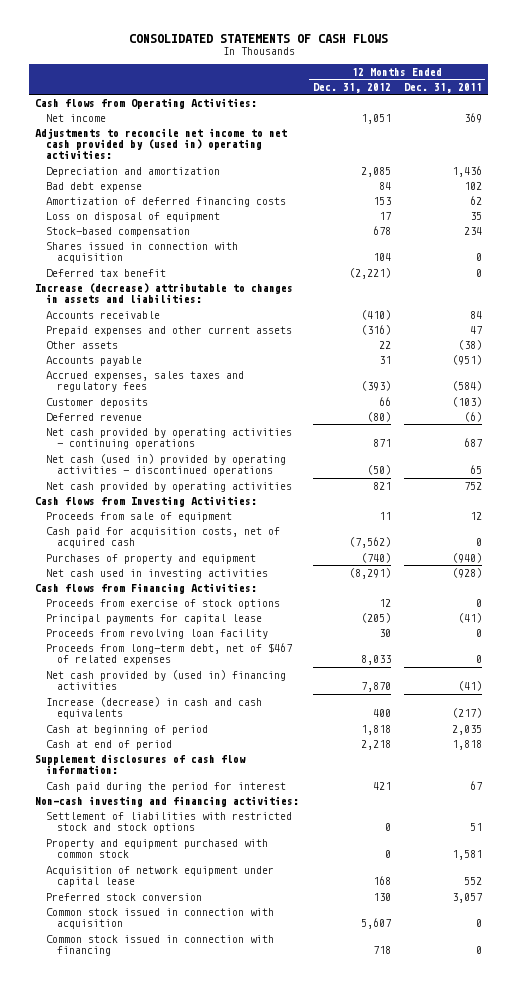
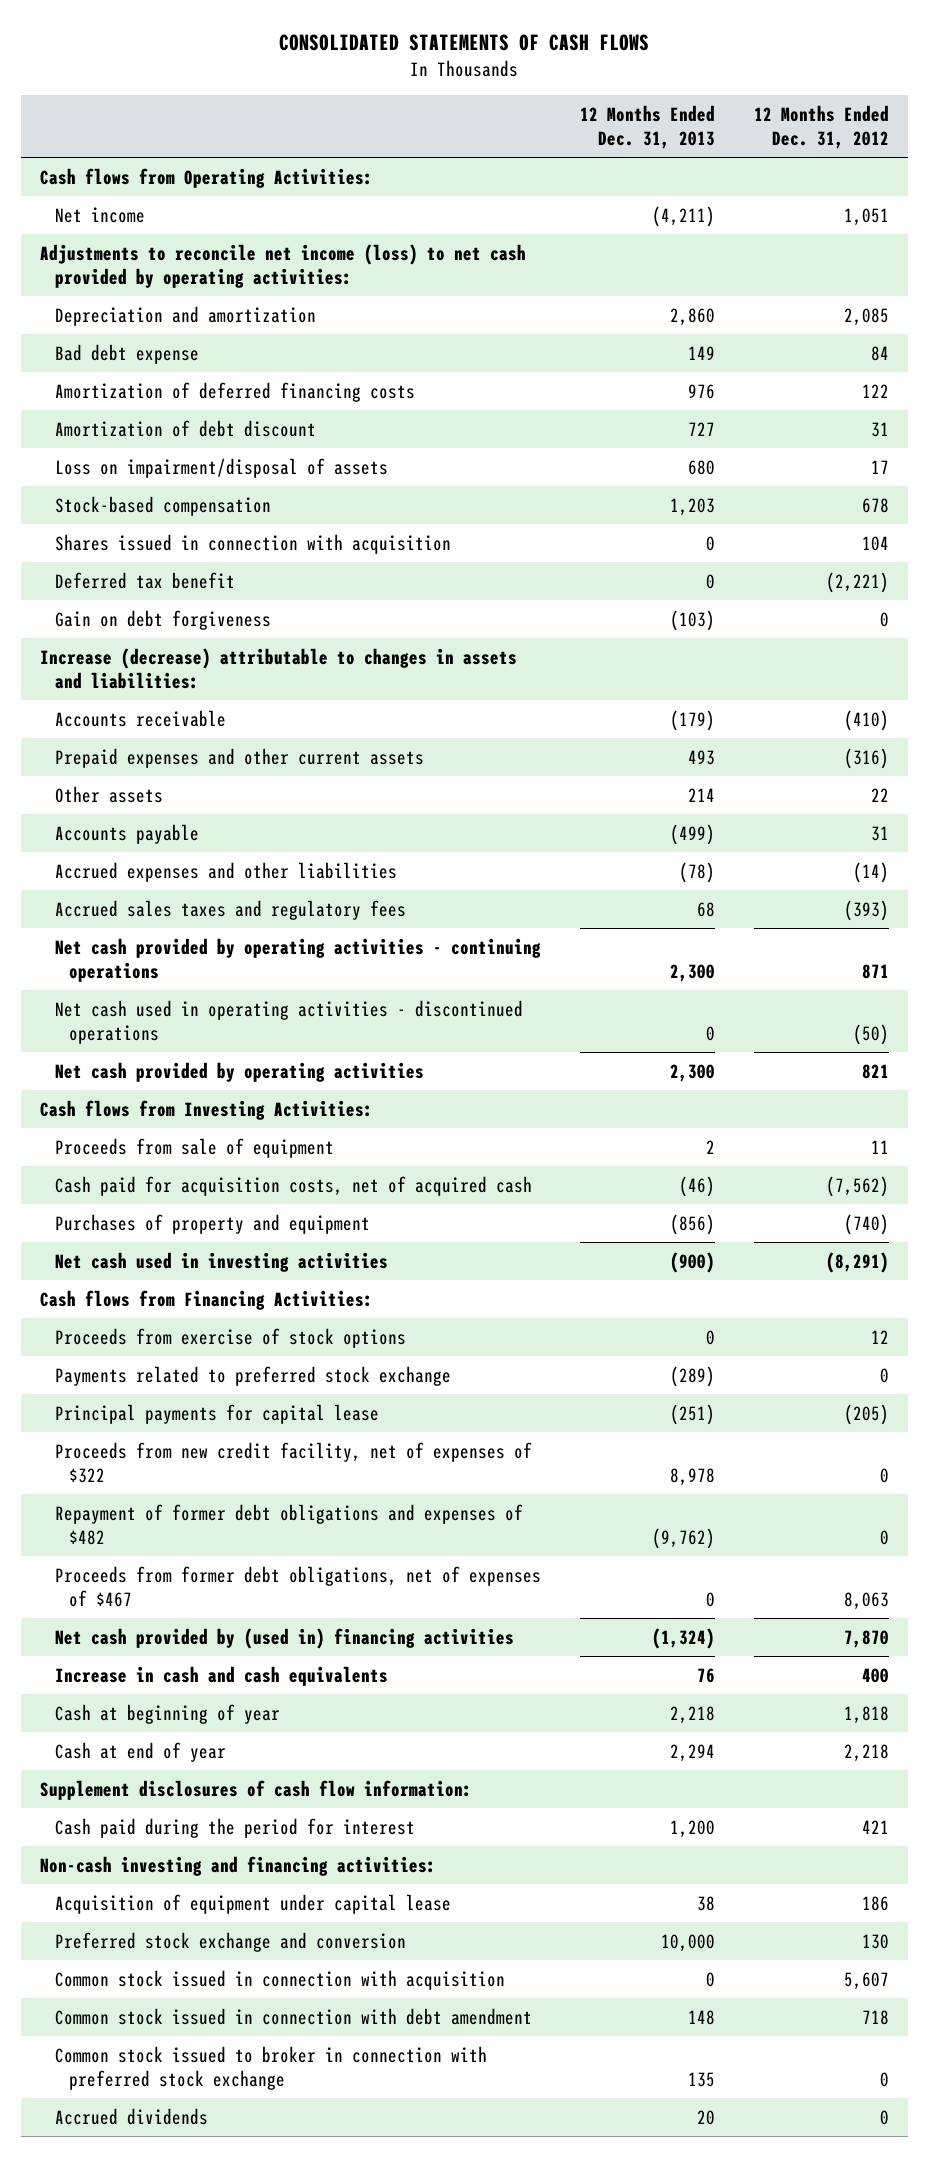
- | 12 Months Ended Dec. 31, 2012 | 12 Months Ended Dec. 31, 2011
+ | 12 Months Ended Dec. 31, 2013 | 12 Months Ended Dec. 31, 2012
- Adjustments to reconcile net income to net cash provided by (used in) operating activities:
+ Adjustments to reconcile net income (loss) to net cash provided by operating activities:
- Amortization of deferred financing costs | 153 | 62
- Loss on disposal of equipment | 17 | 35
+ Amortization of deferred financing costs | 976 | 122
+ Amortization of debt discount | 727 | 31
+ Loss on impairment/disposal of assets | 680 | 17
+ Gain on debt forgiveness | (103) | 0
- Accrued expenses, sales taxes and regulatory fees | (393) | (584)
- Customer deposits | 66 | (103)
- Deferred revenue | (80) | (6)
+ Accrued expenses and other liabilities | (78) | (14)
+ Accrued sales taxes and regulatory fees | 68 | (393)
- Net cash (used in) provided by operating activities - discontinued operations | (50) | 65
+ Net cash used in operating activities - discontinued operations | 0 | (50)
+ Payments related to preferred stock exchange | (289) | 0
- Proceeds from revolving loan facility | 30 | 0
- Proceeds from long-term debt, net of $467 of related expenses | 8,033 | 0
+ Proceeds from new credit facility, net of expenses of $322 | 8,978 | 0
+ Repayment of former debt obligations and expenses of $482 | (9,762) | 0
+ Proceeds from former debt obligations, net of expenses of $467 | 0 | 8,063
- Increase (decrease) in cash and cash equivalents | 400 | (217)
- Cash at beginning of period | 1,818 | 2,035
- Cash at end of period | 2,218 | 1,818
+ Increase in cash and cash equivalents | 76 | 400
+ Cash at beginning of year | 2,218 | 1,818
+ Cash at end of year | 2,294 | 2,218
- Settlement of liabilities with restricted stock and stock options | 0 | 51
- Property and equipment purchased with common stock | 0 | 1,581
- Acquisition of network equipment under capital lease | 168 | 552
- Preferred stock conversion | 130 | 3,057
+ Acquisition of equipment under capital lease | 38 | 186
+ Preferred stock exchange and conversion | 10,000 | 130
- Common stock issued in connection with financing | 718 | 0
+ Common stock issued in connection with debt amendment | 148 | 718
+ Common stock issued to broker in connection with preferred stock exchange | 135 | 0
+ Accrued dividends | 20 | 0

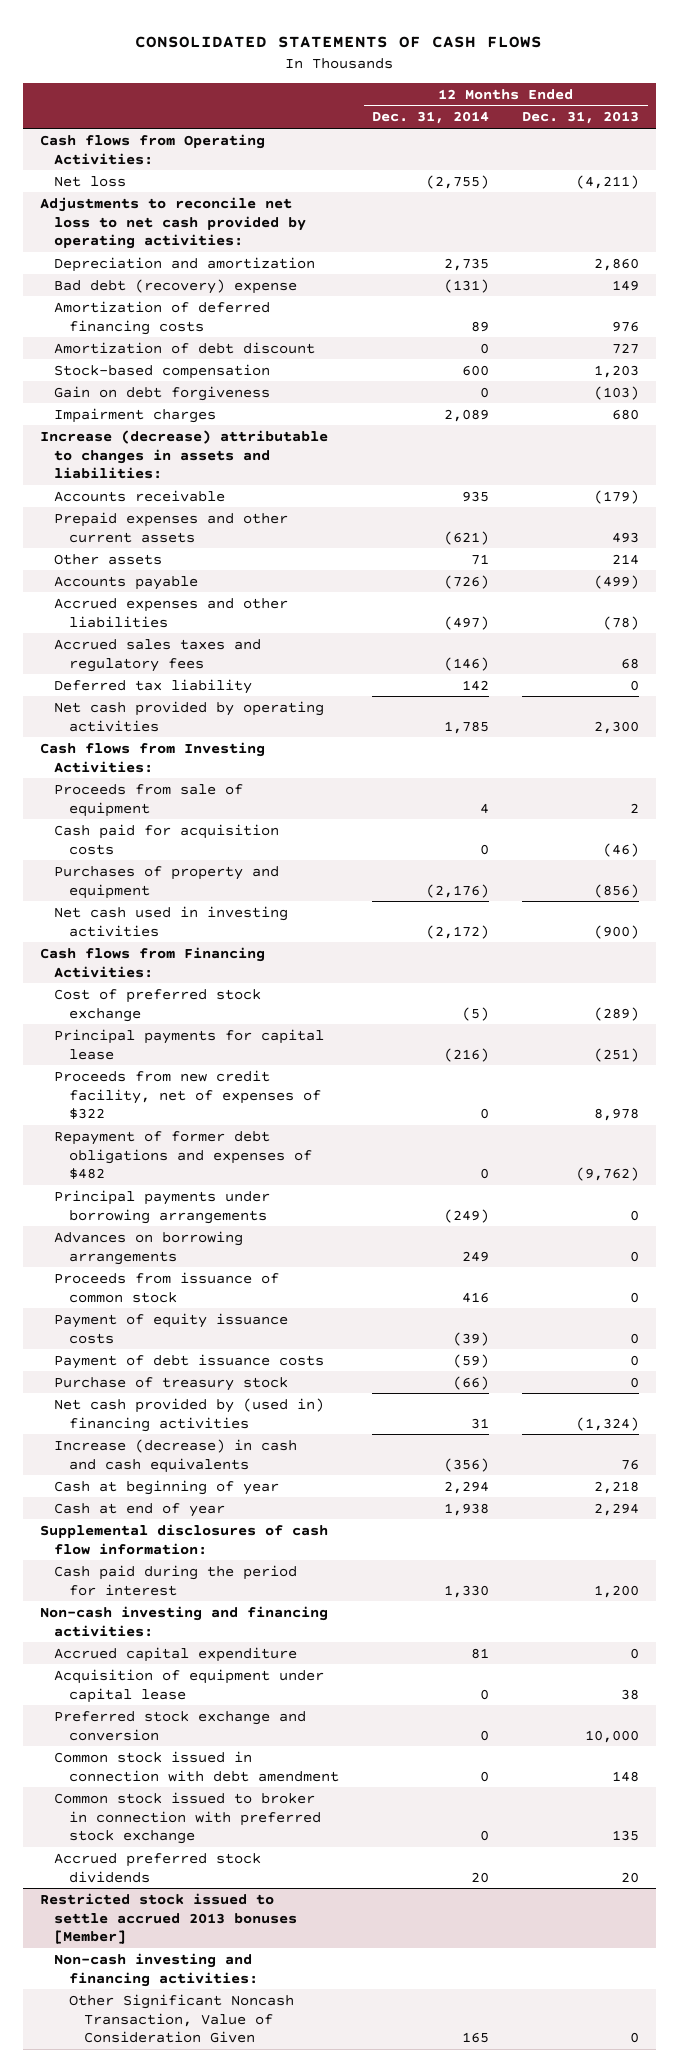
- | 12 Months Ended Dec. 31, 2013 | 12 Months Ended Dec. 31, 2012
+ | 12 Months Ended Dec. 31, 2014 | 12 Months Ended Dec. 31, 2013
- Net income | (4,211) | 1,051
- Adjustments to reconcile net income (loss) to net cash provided by operating activities:
+ Net loss | (2,755) | (4,211)
+ Adjustments to reconcile net loss to net cash provided by operating activities:
- Bad debt expense | 149 | 84
+ Bad debt (recovery) expense | (131) | 149
- Loss on impairment/disposal of assets | 680 | 17
- Shares issued in connection with acquisition | 0 | 104
- Deferred tax benefit | 0 | (2,221)
+ Impairment charges | 2,089 | 680
- Net cash provided by operating activities - continuing operations | 2,300 | 871
- Net cash used in operating activities - discontinued operations | 0 | (50)
+ Deferred tax liability | 142 | 0
- Cash paid for acquisition costs, net of acquired cash | (46) | (7,562)
+ Cash paid for acquisition costs | 0 | (46)
- Proceeds from exercise of stock options | 0 | 12
- Payments related to preferred stock exchange | (289) | 0
+ Cost of preferred stock exchange | (5) | (289)
- Proceeds from former debt obligations, net of expenses of $467 | 0 | 8,063
+ Principal payments under borrowing arrangements | (249) | 0
+ Advances on borrowing arrangements | 249 | 0
+ Proceeds from issuance of common stock | 416 | 0
+ Payment of equity issuance costs | (39) | 0
+ Payment of debt issuance costs | (59) | 0
+ Purchase of treasury stock | (66) | 0
- Increase in cash and cash equivalents | 76 | 400
+ Increase (decrease) in cash and cash equivalents | (356) | 76
- Supplement disclosures of cash flow information:
+ Supplemental disclosures of cash flow information:
+ Accrued capital expenditure | 81 | 0
- Common stock issued in connection with acquisition | 0 | 5,607
- Accrued dividends | 20 | 0
+ Accrued preferred stock dividends | 20 | 20
+ Restricted stock issued to settle accrued 2013 bonuses [Member]
+ Non-cash investing and financing activities:
+ Other Significant Noncash Transaction, Value of Consideration Given | 165 | 0

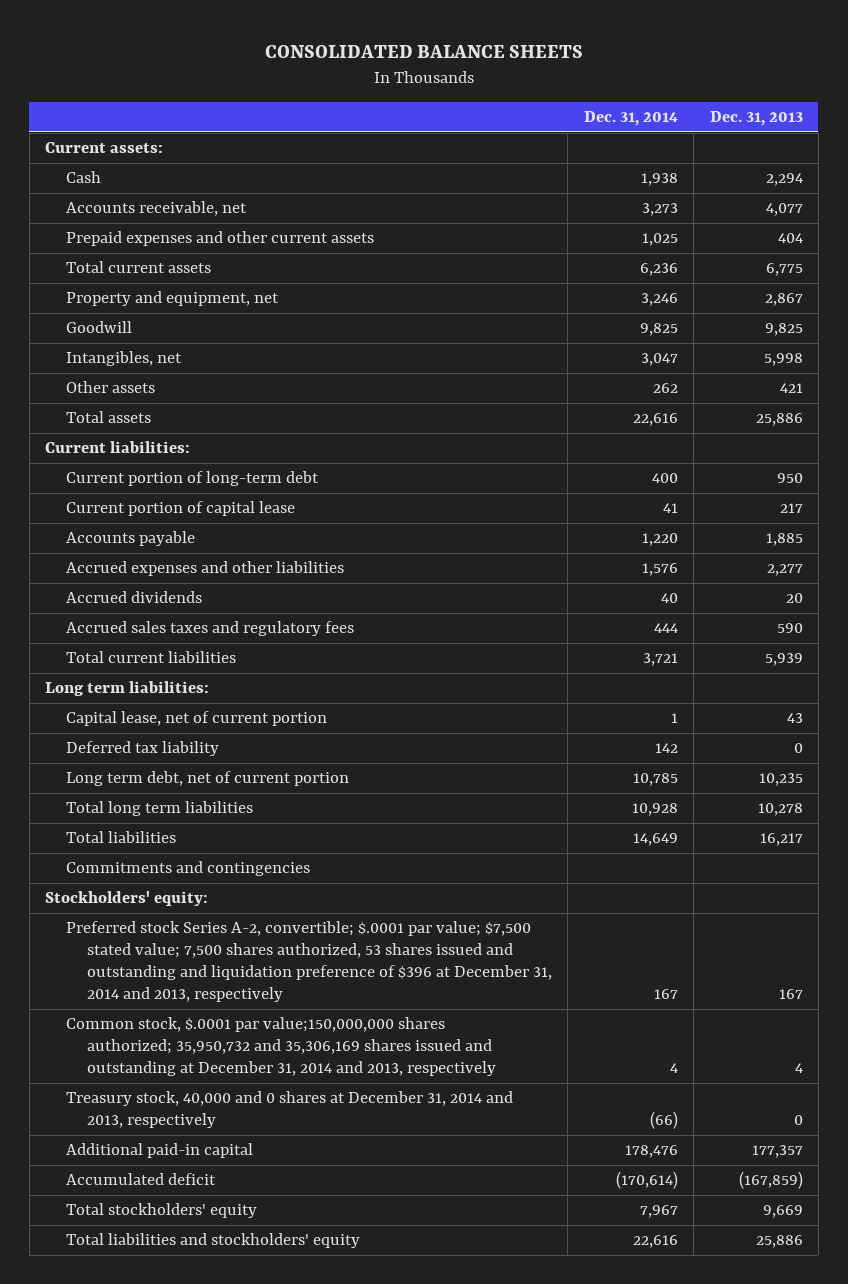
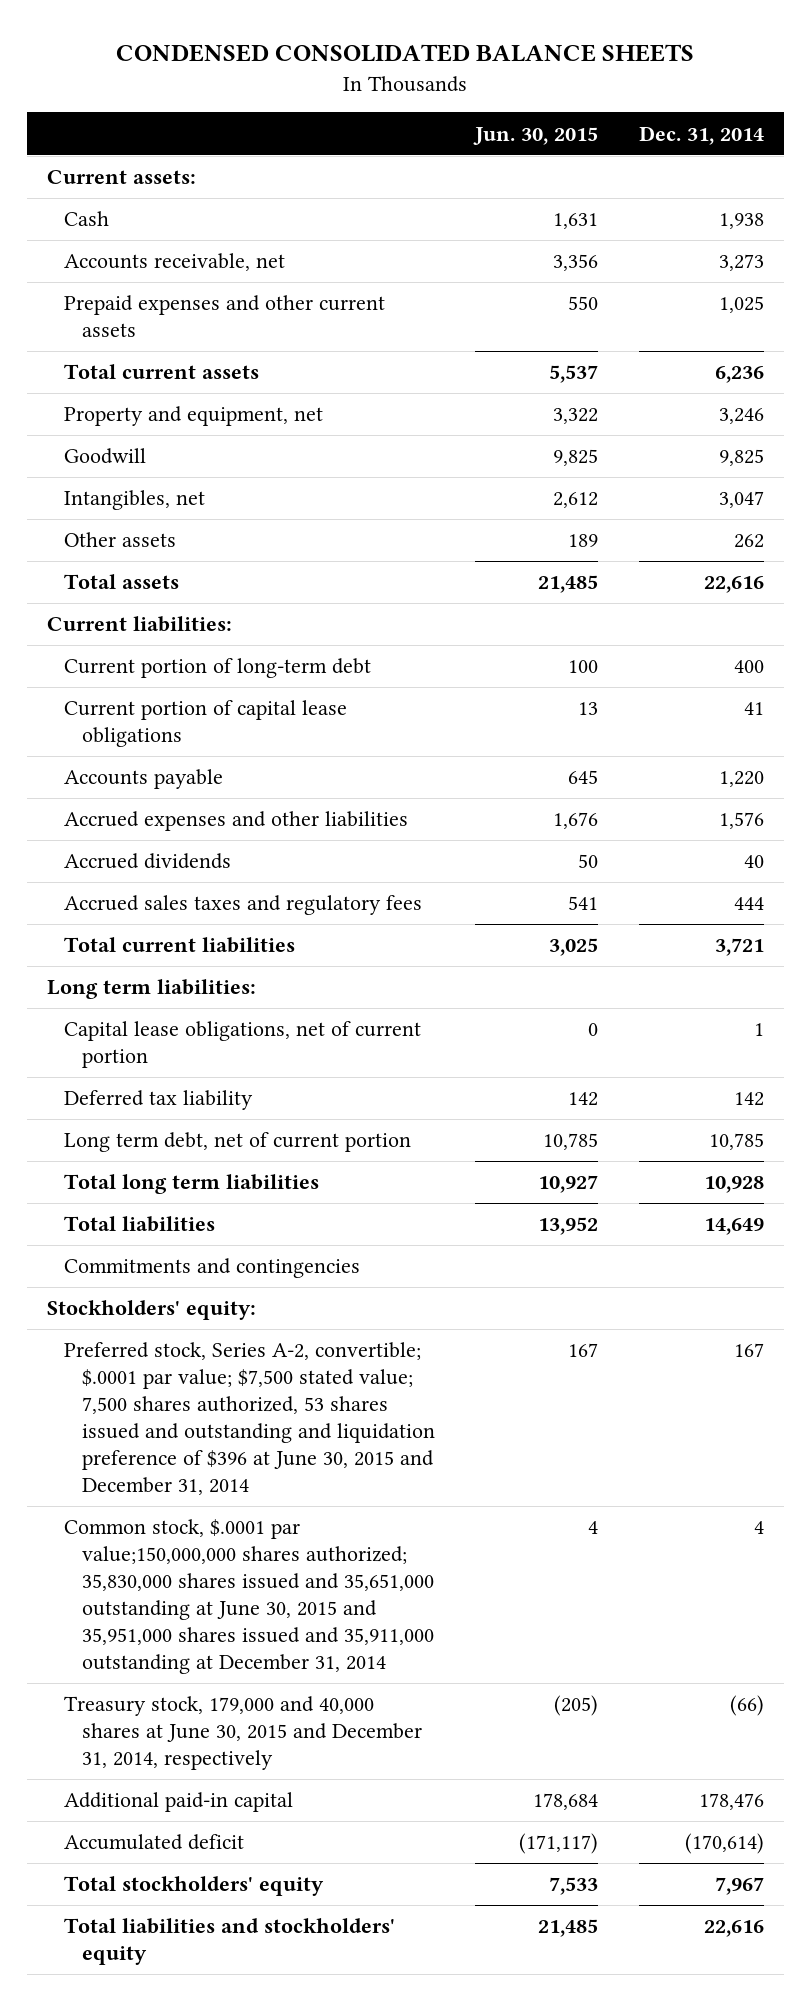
- CONSOLIDATED BALANCE SHEETS
+ CONDENSED CONSOLIDATED BALANCE SHEETS
- | Dec. 31, 2014 | Dec. 31, 2013
+ | Jun. 30, 2015 | Dec. 31, 2014
- Current portion of capital lease | 41 | 217
+ Current portion of capital lease obligations | 13 | 41
- Capital lease, net of current portion | 1 | 43
+ Capital lease obligations, net of current portion | 0 | 1
- Preferred stock Series A-2, convertible; $.0001 par value; $7,500 stated value; 7,500 shares authorized, 53 shares issued and outstanding and liquidation preference of $396 at December 31, 2014 and 2013, respectively | 167 | 167
- Common stock, $.0001 par value;150,000,000 shares authorized; 35,950,732 and 35,306,169 shares issued and outstanding at December 31, 2014 and 2013, respectively | 4 | 4
- Treasury stock, 40,000 and 0 shares at December 31, 2014 and 2013, respectively | (66) | 0
+ Preferred stock, Series A-2, convertible; $.0001 par value; $7,500 stated value; 7,500 shares authorized, 53 shares issued and outstanding and liquidation preference of $396 at June 30, 2015 and December 31, 2014 | 167 | 167
+ Common stock, $.0001 par value;150,000,000 shares authorized; 35,830,000 shares issued and 35,651,000 outstanding at June 30, 2015 and 35,951,000 shares issued and 35,911,000 outstanding at December 31, 2014 | 4 | 4
+ Treasury stock, 179,000 and 40,000 shares at June 30, 2015 and December 31, 2014, respectively | (205) | (66)

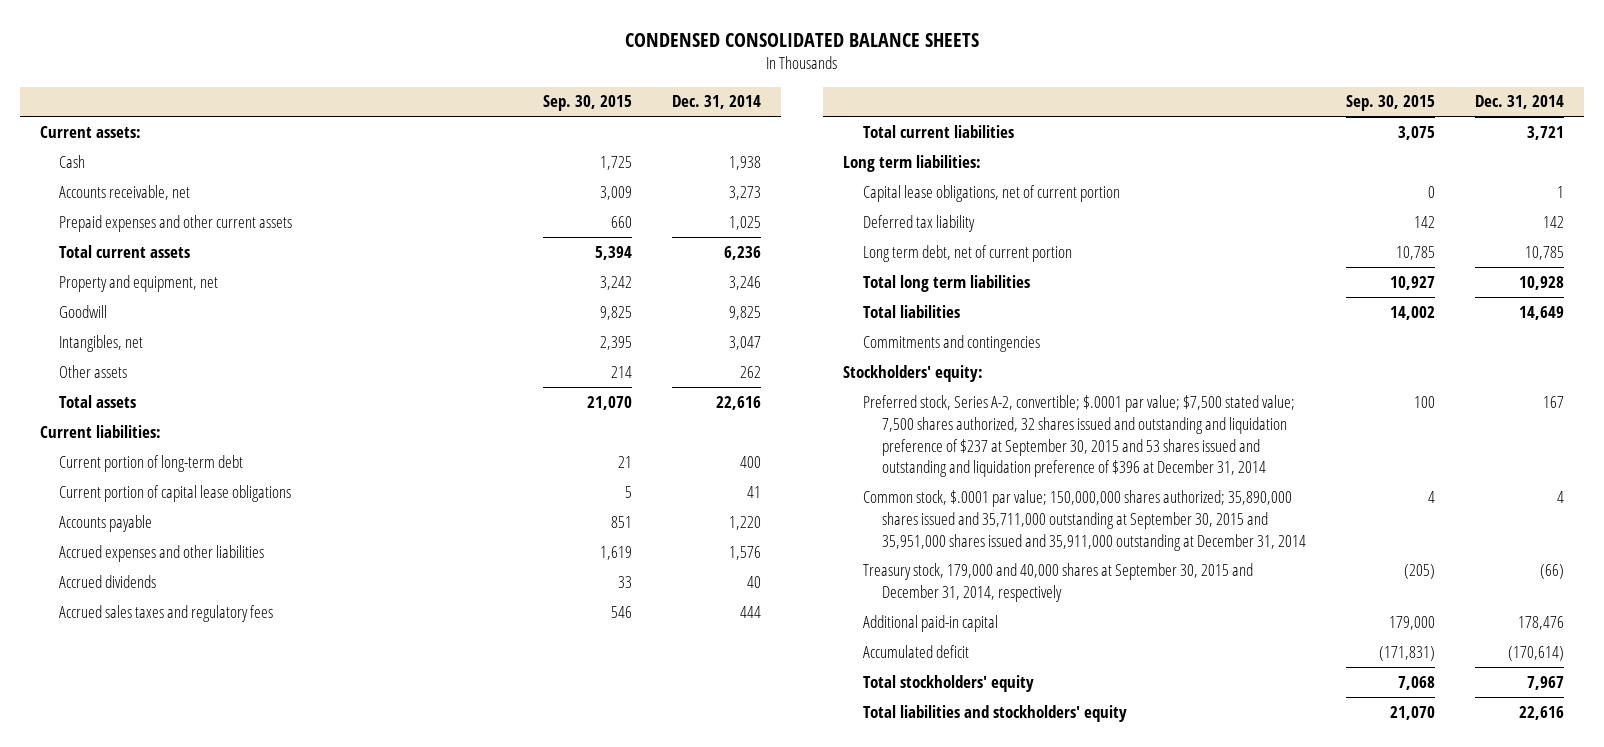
- | Jun. 30, 2015 | Dec. 31, 2014
+ | Sep. 30, 2015 | Dec. 31, 2014
- Preferred stock, Series A-2, convertible; $.0001 par value; $7,500 stated value; 7,500 shares authorized, 53 shares issued and outstanding and liquidation preference of $396 at June 30, 2015 and December 31, 2014 | 167 | 167
- Common stock, $.0001 par value;150,000,000 shares authorized; 35,830,000 shares issued and 35,651,000 outstanding at June 30, 2015 and 35,951,000 shares issued and 35,911,000 outstanding at December 31, 2014 | 4 | 4
- Treasury stock, 179,000 and 40,000 shares at June 30, 2015 and December 31, 2014, respectively | (205) | (66)
+ Preferred stock, Series A-2, convertible; $.0001 par value; $7,500 stated value; 7,500 shares authorized, 32 shares issued and outstanding and liquidation preference of $237 at September 30, 2015 and 53 shares issued and outstanding and liquidation preference of $396 at December 31, 2014 | 100 | 167
+ Common stock, $.0001 par value; 150,000,000 shares authorized; 35,890,000 shares issued and 35,711,000 outstanding at September 30, 2015 and 35,951,000 shares issued and 35,911,000 outstanding at December 31, 2014 | 4 | 4
+ Treasury stock, 179,000 and 40,000 shares at September 30, 2015 and December 31, 2014, respectively | (205) | (66)

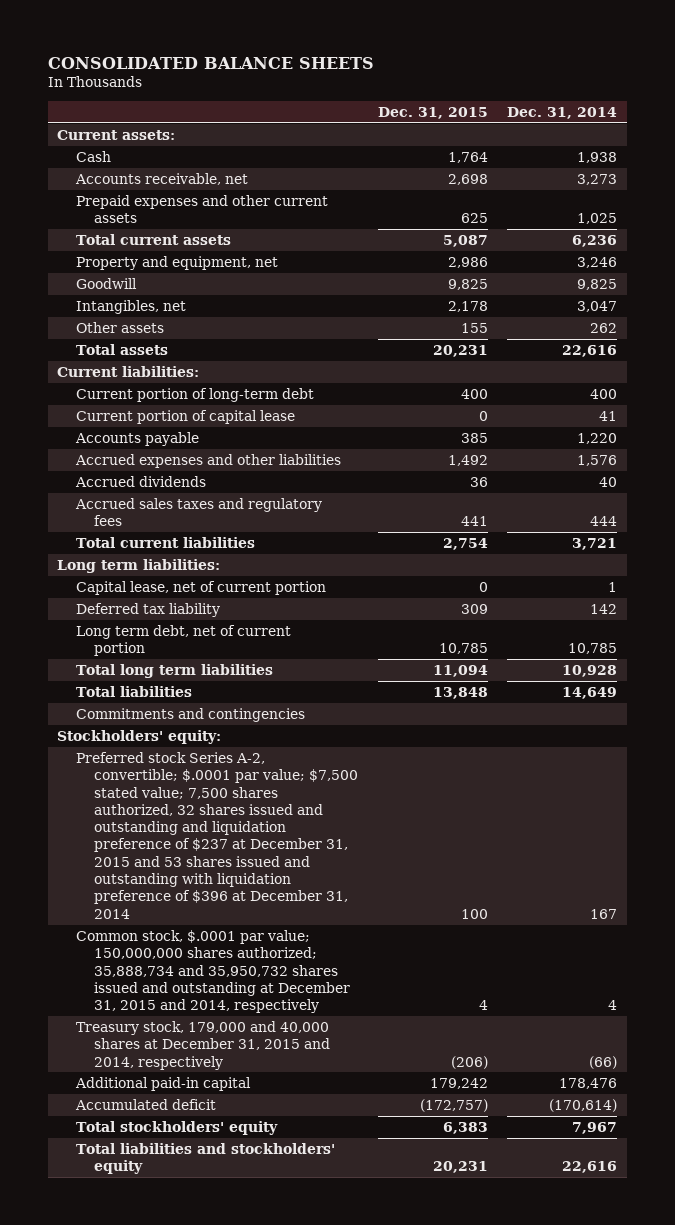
- CONDENSED CONSOLIDATED BALANCE SHEETS
+ CONSOLIDATED BALANCE SHEETS
- | Sep. 30, 2015 | Dec. 31, 2014
+ | Dec. 31, 2015 | Dec. 31, 2014
- Current portion of capital lease obligations | 5 | 41
+ Current portion of capital lease | 0 | 41
- Capital lease obligations, net of current portion | 0 | 1
+ Capital lease, net of current portion | 0 | 1
- Preferred stock, Series A-2, convertible; $.0001 par value; $7,500 stated value; 7,500 shares authorized, 32 shares issued and outstanding and liquidation preference of $237 at September 30, 2015 and 53 shares issued and outstanding and liquidation preference of $396 at December 31, 2014 | 100 | 167
- Common stock, $.0001 par value; 150,000,000 shares authorized; 35,890,000 shares issued and 35,711,000 outstanding at September 30, 2015 and 35,951,000 shares issued and 35,911,000 outstanding at December 31, 2014 | 4 | 4
- Treasury stock, 179,000 and 40,000 shares at September 30, 2015 and December 31, 2014, respectively | (205) | (66)
+ Preferred stock Series A-2, convertible; $.0001 par value; $7,500 stated value; 7,500 shares authorized, 32 shares issued and outstanding and liquidation preference of $237 at December 31, 2015 and 53 shares issued and outstanding with liquidation preference of $396 at December 31, 2014 | 100 | 167
+ Common stock, $.0001 par value; 150,000,000 shares authorized; 35,888,734 and 35,950,732 shares issued and outstanding at December 31, 2015 and 2014, respectively | 4 | 4
+ Treasury stock, 179,000 and 40,000 shares at December 31, 2015 and 2014, respectively | (206) | (66)

